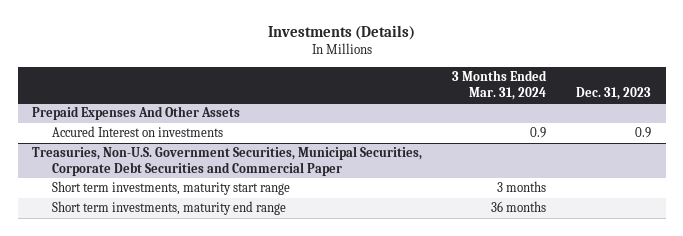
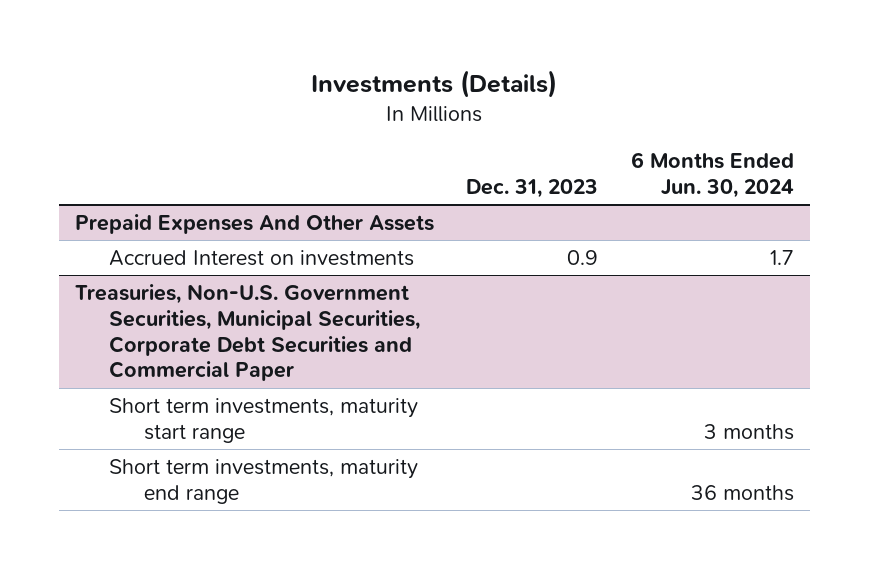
- | 3 Months Ended Mar. 31, 2024 | Dec. 31, 2023
+ | Dec. 31, 2023 | 6 Months Ended Jun. 30, 2024
@ Prepaid Expenses And Other Assets
- Accured Interest on investments | 0.9 | 0.9
+ Accrued Interest on investments | 0.9 | 1.7

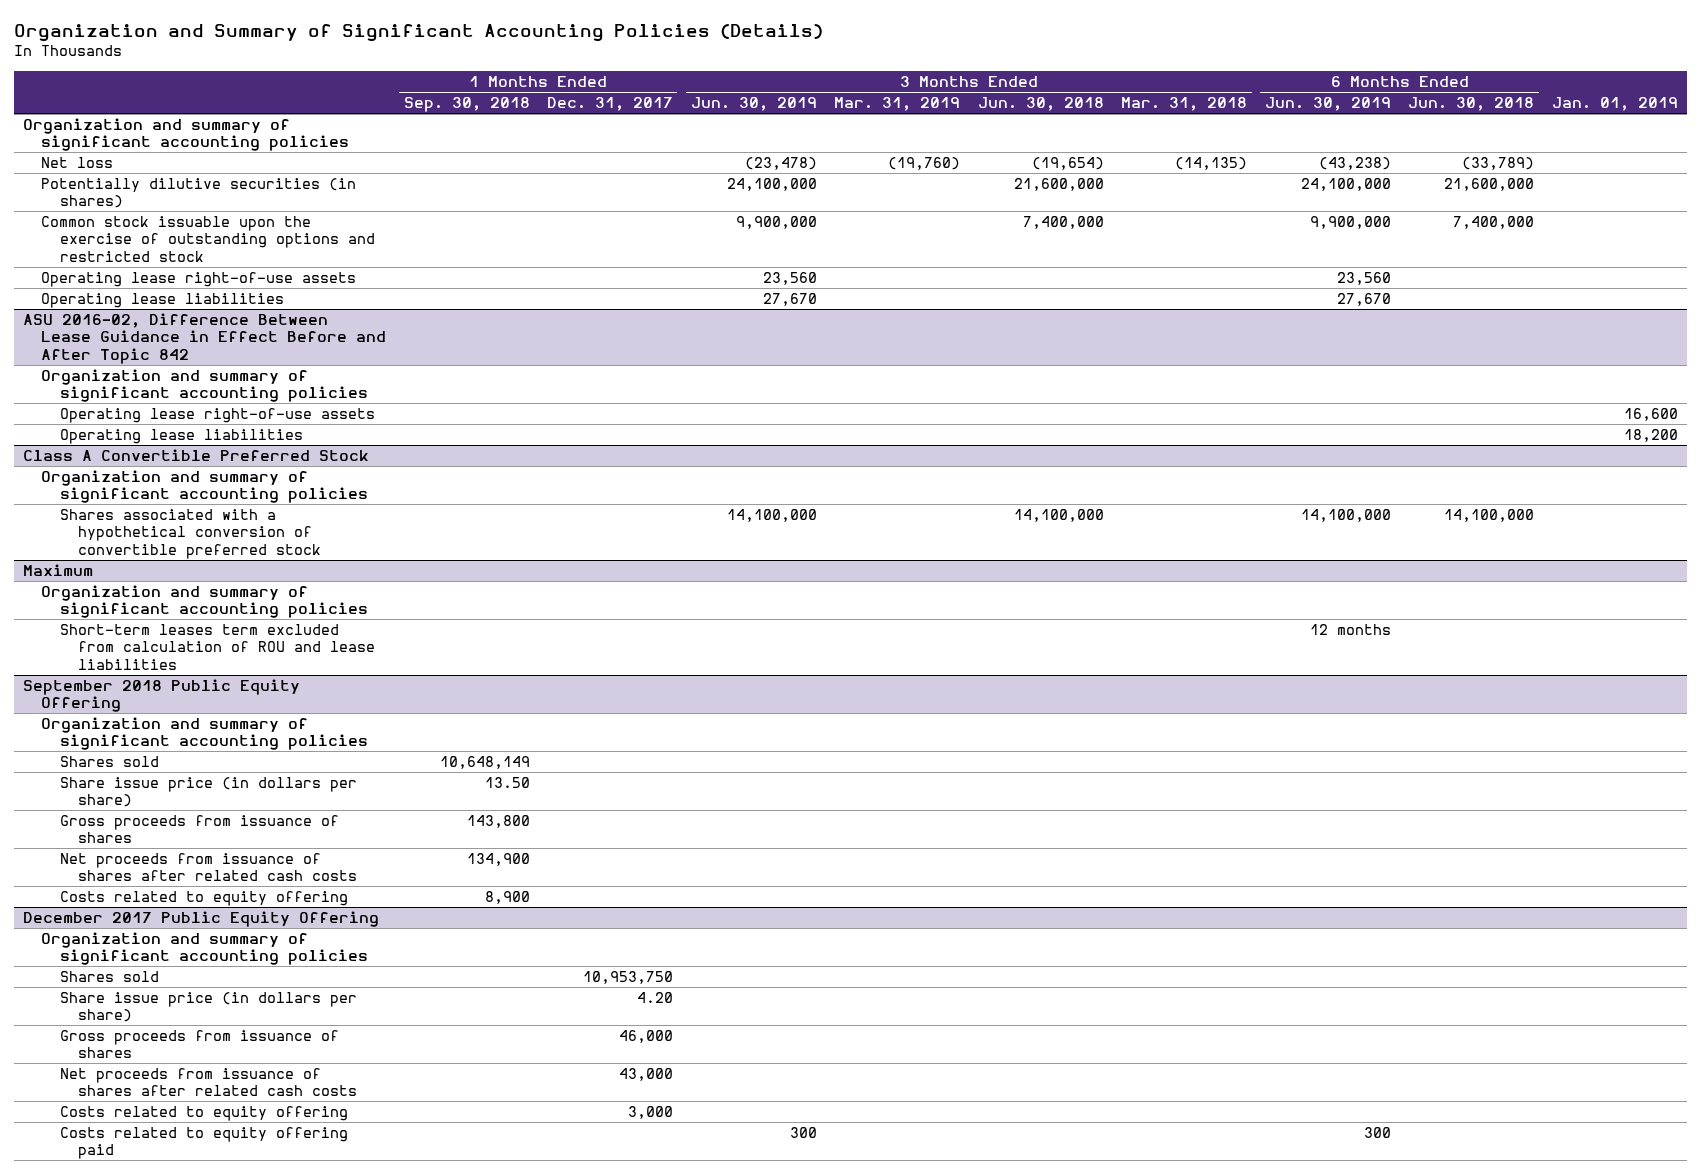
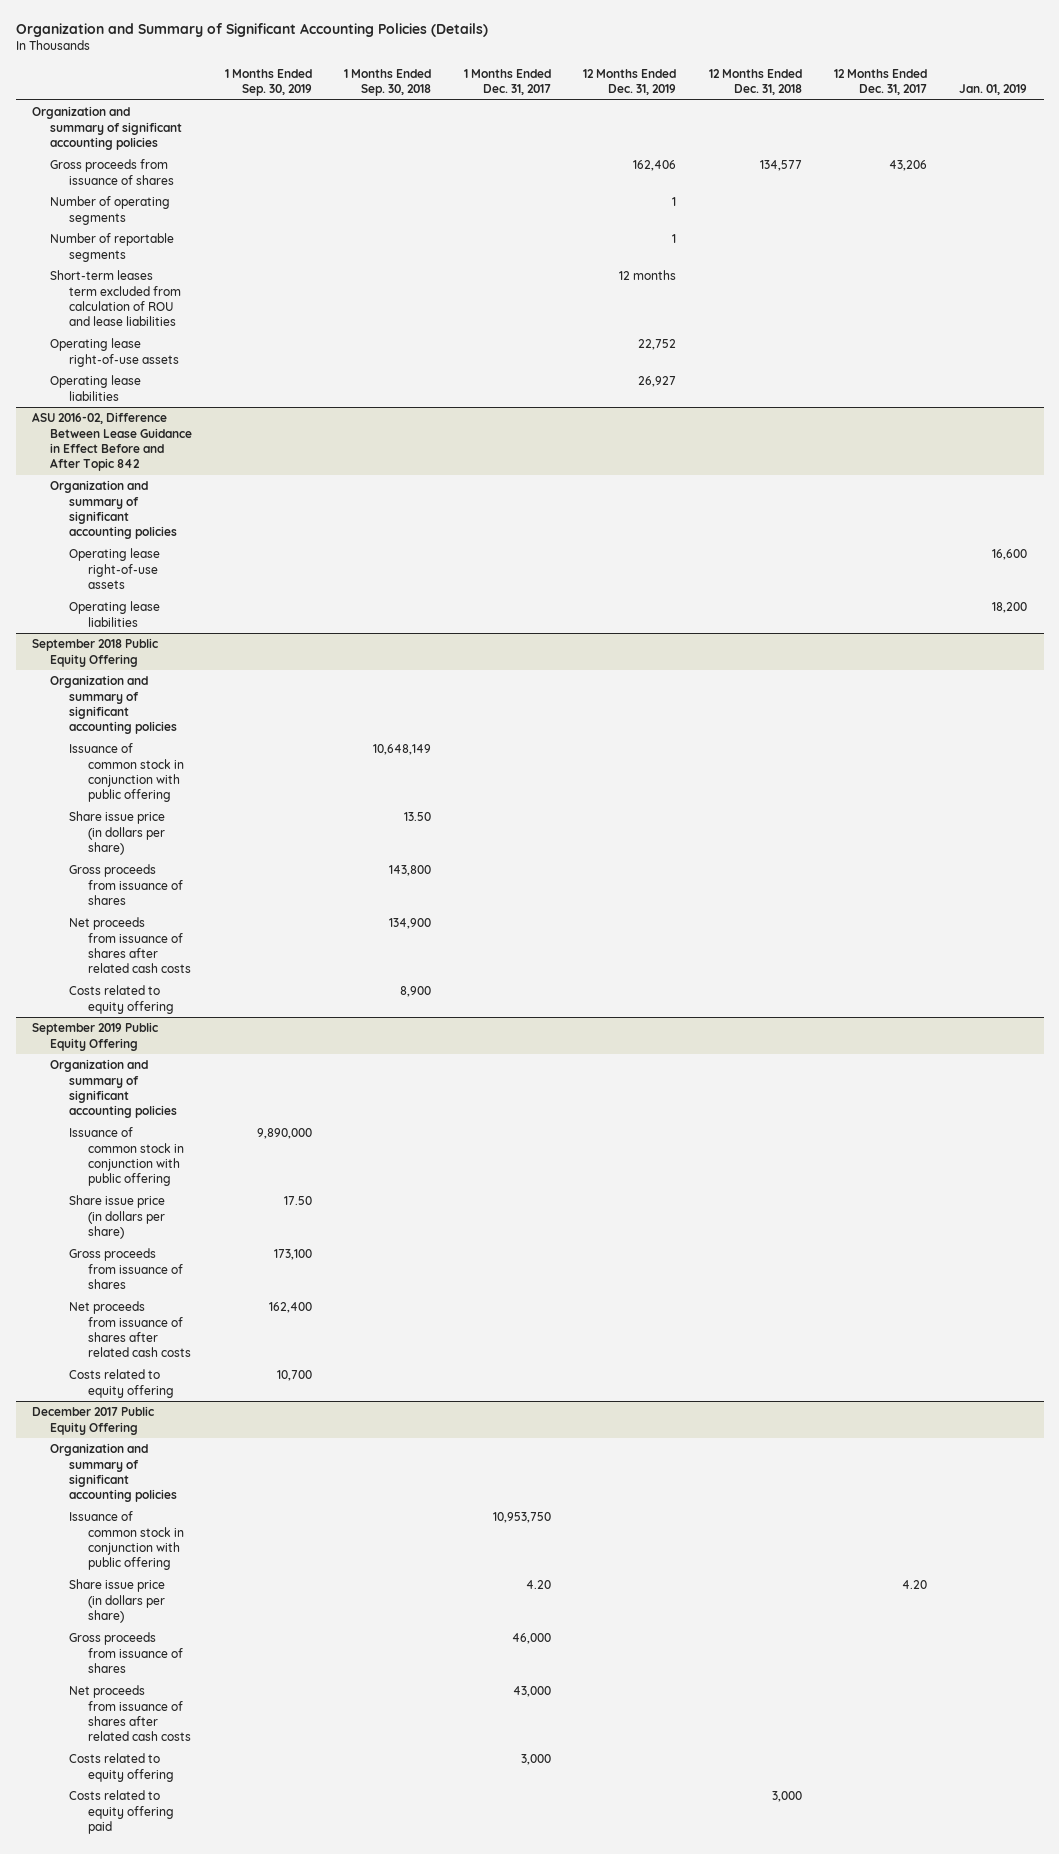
- | 1 Months Ended Sep. 30, 2018 | 1 Months Ended Dec. 31, 2017 | 3 Months Ended Jun. 30, 2019 | 3 Months Ended Mar. 31, 2019 | 3 Months Ended Jun. 30, 2018 | 3 Months Ended Mar. 31, 2018 | 6 Months Ended Jun. 30, 2019 | 6 Months Ended Jun. 30, 2018 | Jan. 01, 2019
+ | 1 Months Ended Sep. 30, 2019 | 1 Months Ended Sep. 30, 2018 | 1 Months Ended Dec. 31, 2017 | 12 Months Ended Dec. 31, 2019 | 12 Months Ended Dec. 31, 2018 | 12 Months Ended Dec. 31, 2017 | Jan. 01, 2019
- Net loss | | | (23,478) | (19,760) | (19,654) | (14,135) | (43,238) | (33,789) |
- Potentially dilutive securities (in shares) | | | 24,100,000 | | 21,600,000 | | 24,100,000 | 21,600,000 |
- Common stock issuable upon the exercise of outstanding options and restricted stock | | | 9,900,000 | | 7,400,000 | | 9,900,000 | 7,400,000 |
+ Gross proceeds from issuance of shares | | | | 162,406 | 134,577 | 43,206 |
+ Number of operating segments | | | | 1 | | |
+ Number of reportable segments | | | | 1 | | |
+ Short-term leases term excluded from calculation of ROU and lease liabilities | | | | 12 months | | |
- Class A Convertible Preferred Stock
- Organization and summary of significant accounting policies
- Shares associated with a hypothetical conversion of convertible preferred stock | | | 14,100,000 | | 14,100,000 | | 14,100,000 | 14,100,000 |
- Maximum
- Organization and summary of significant accounting policies
- Short-term leases term excluded from calculation of ROU and lease liabilities | | | | | | | 12 months | |
@ September 2018 Public Equity Offering
- Shares sold | 10,648,149 | | | | | | | |
+ Issuance of common stock in conjunction with public offering | | 10,648,149 | | | | |
+ September 2019 Public Equity Offering
+ Organization and summary of significant accounting policies
+ Issuance of common stock in conjunction with public offering | 9,890,000 | | | | | |
+ Share issue price (in dollars per share) | 17.50 | | | | | |
+ Gross proceeds from issuance of shares | 173,100 | | | | | |
+ Net proceeds from issuance of shares after related cash costs | 162,400 | | | | | |
+ Costs related to equity offering | 10,700 | | | | | |
@ December 2017 Public Equity Offering
- Shares sold | | 10,953,750 | | | | | | |
+ Issuance of common stock in conjunction with public offering | | | 10,953,750 | | | |

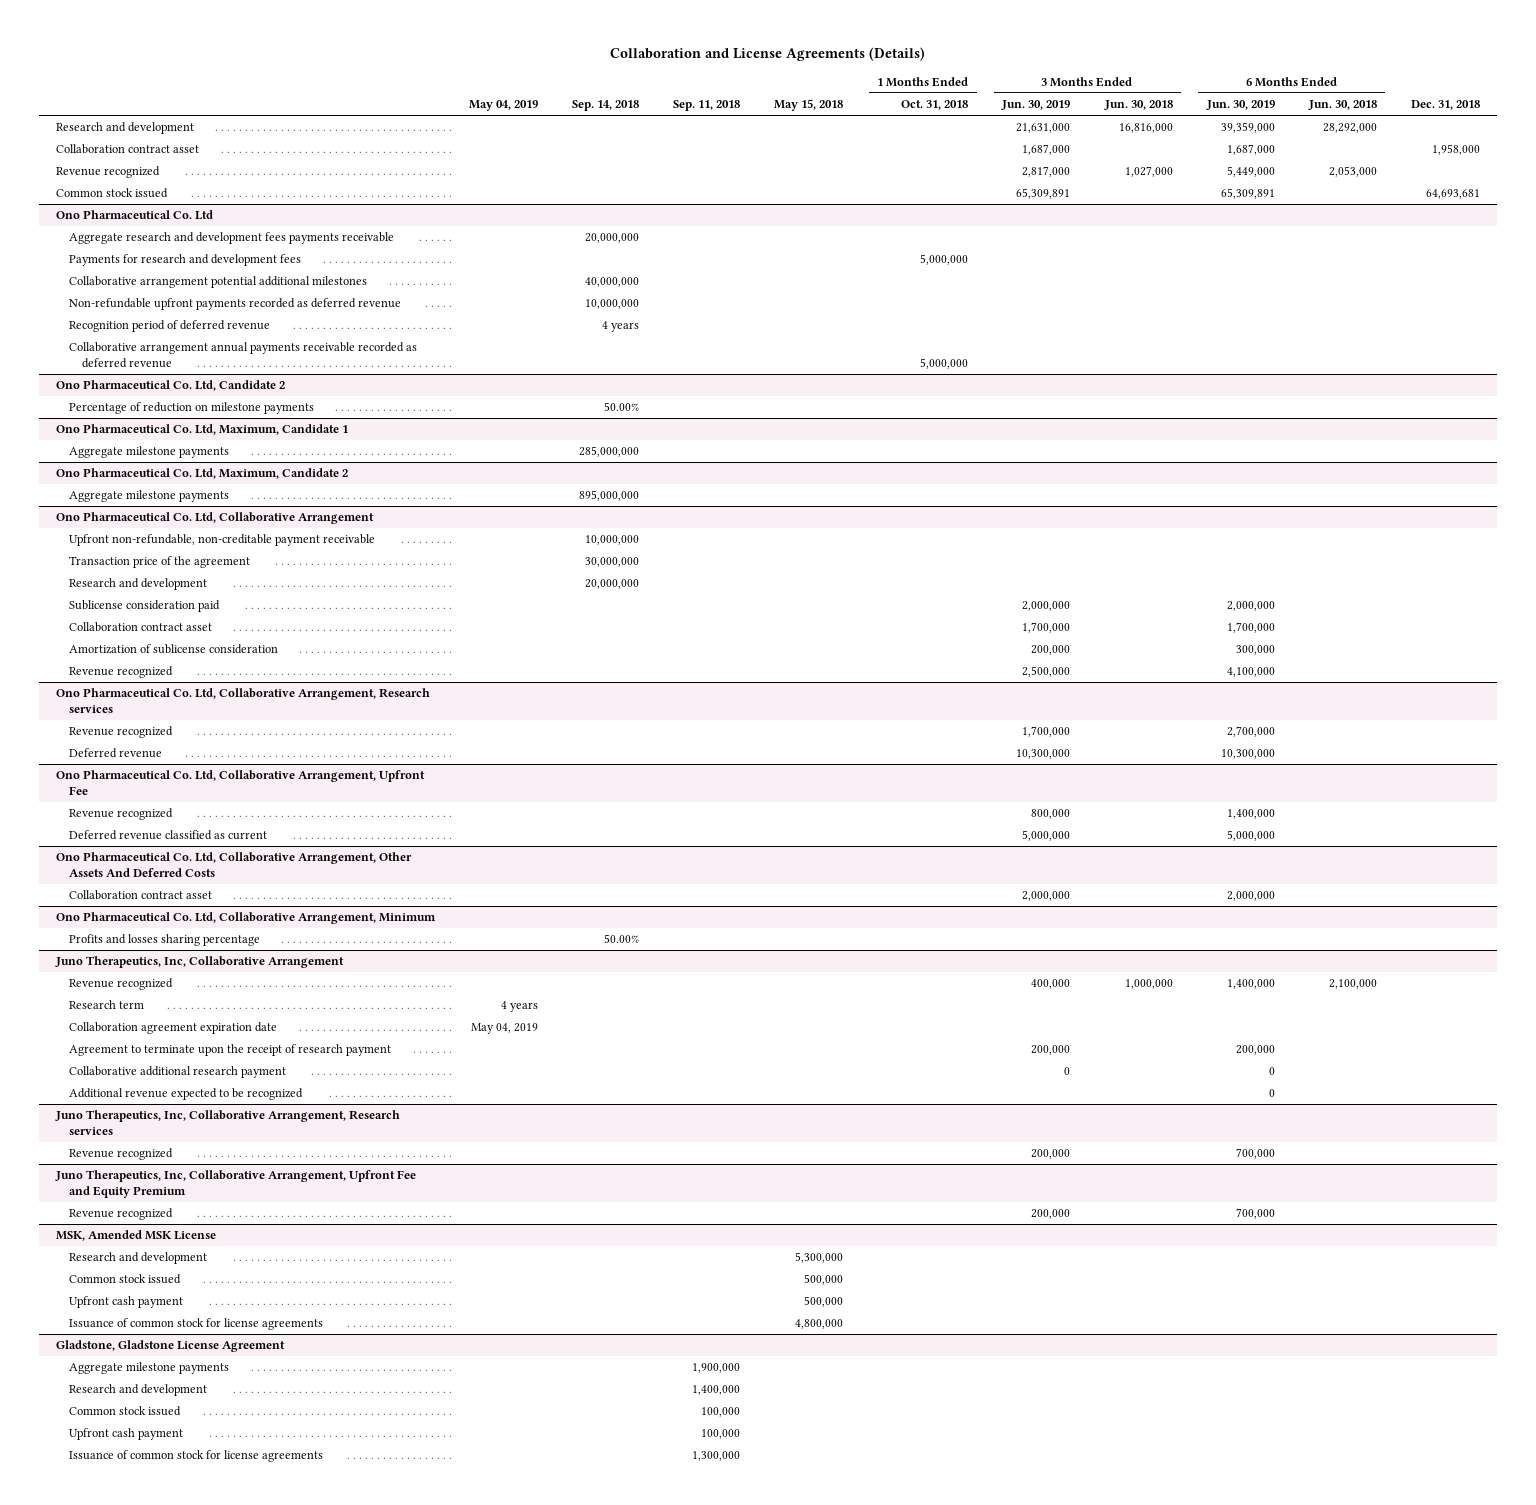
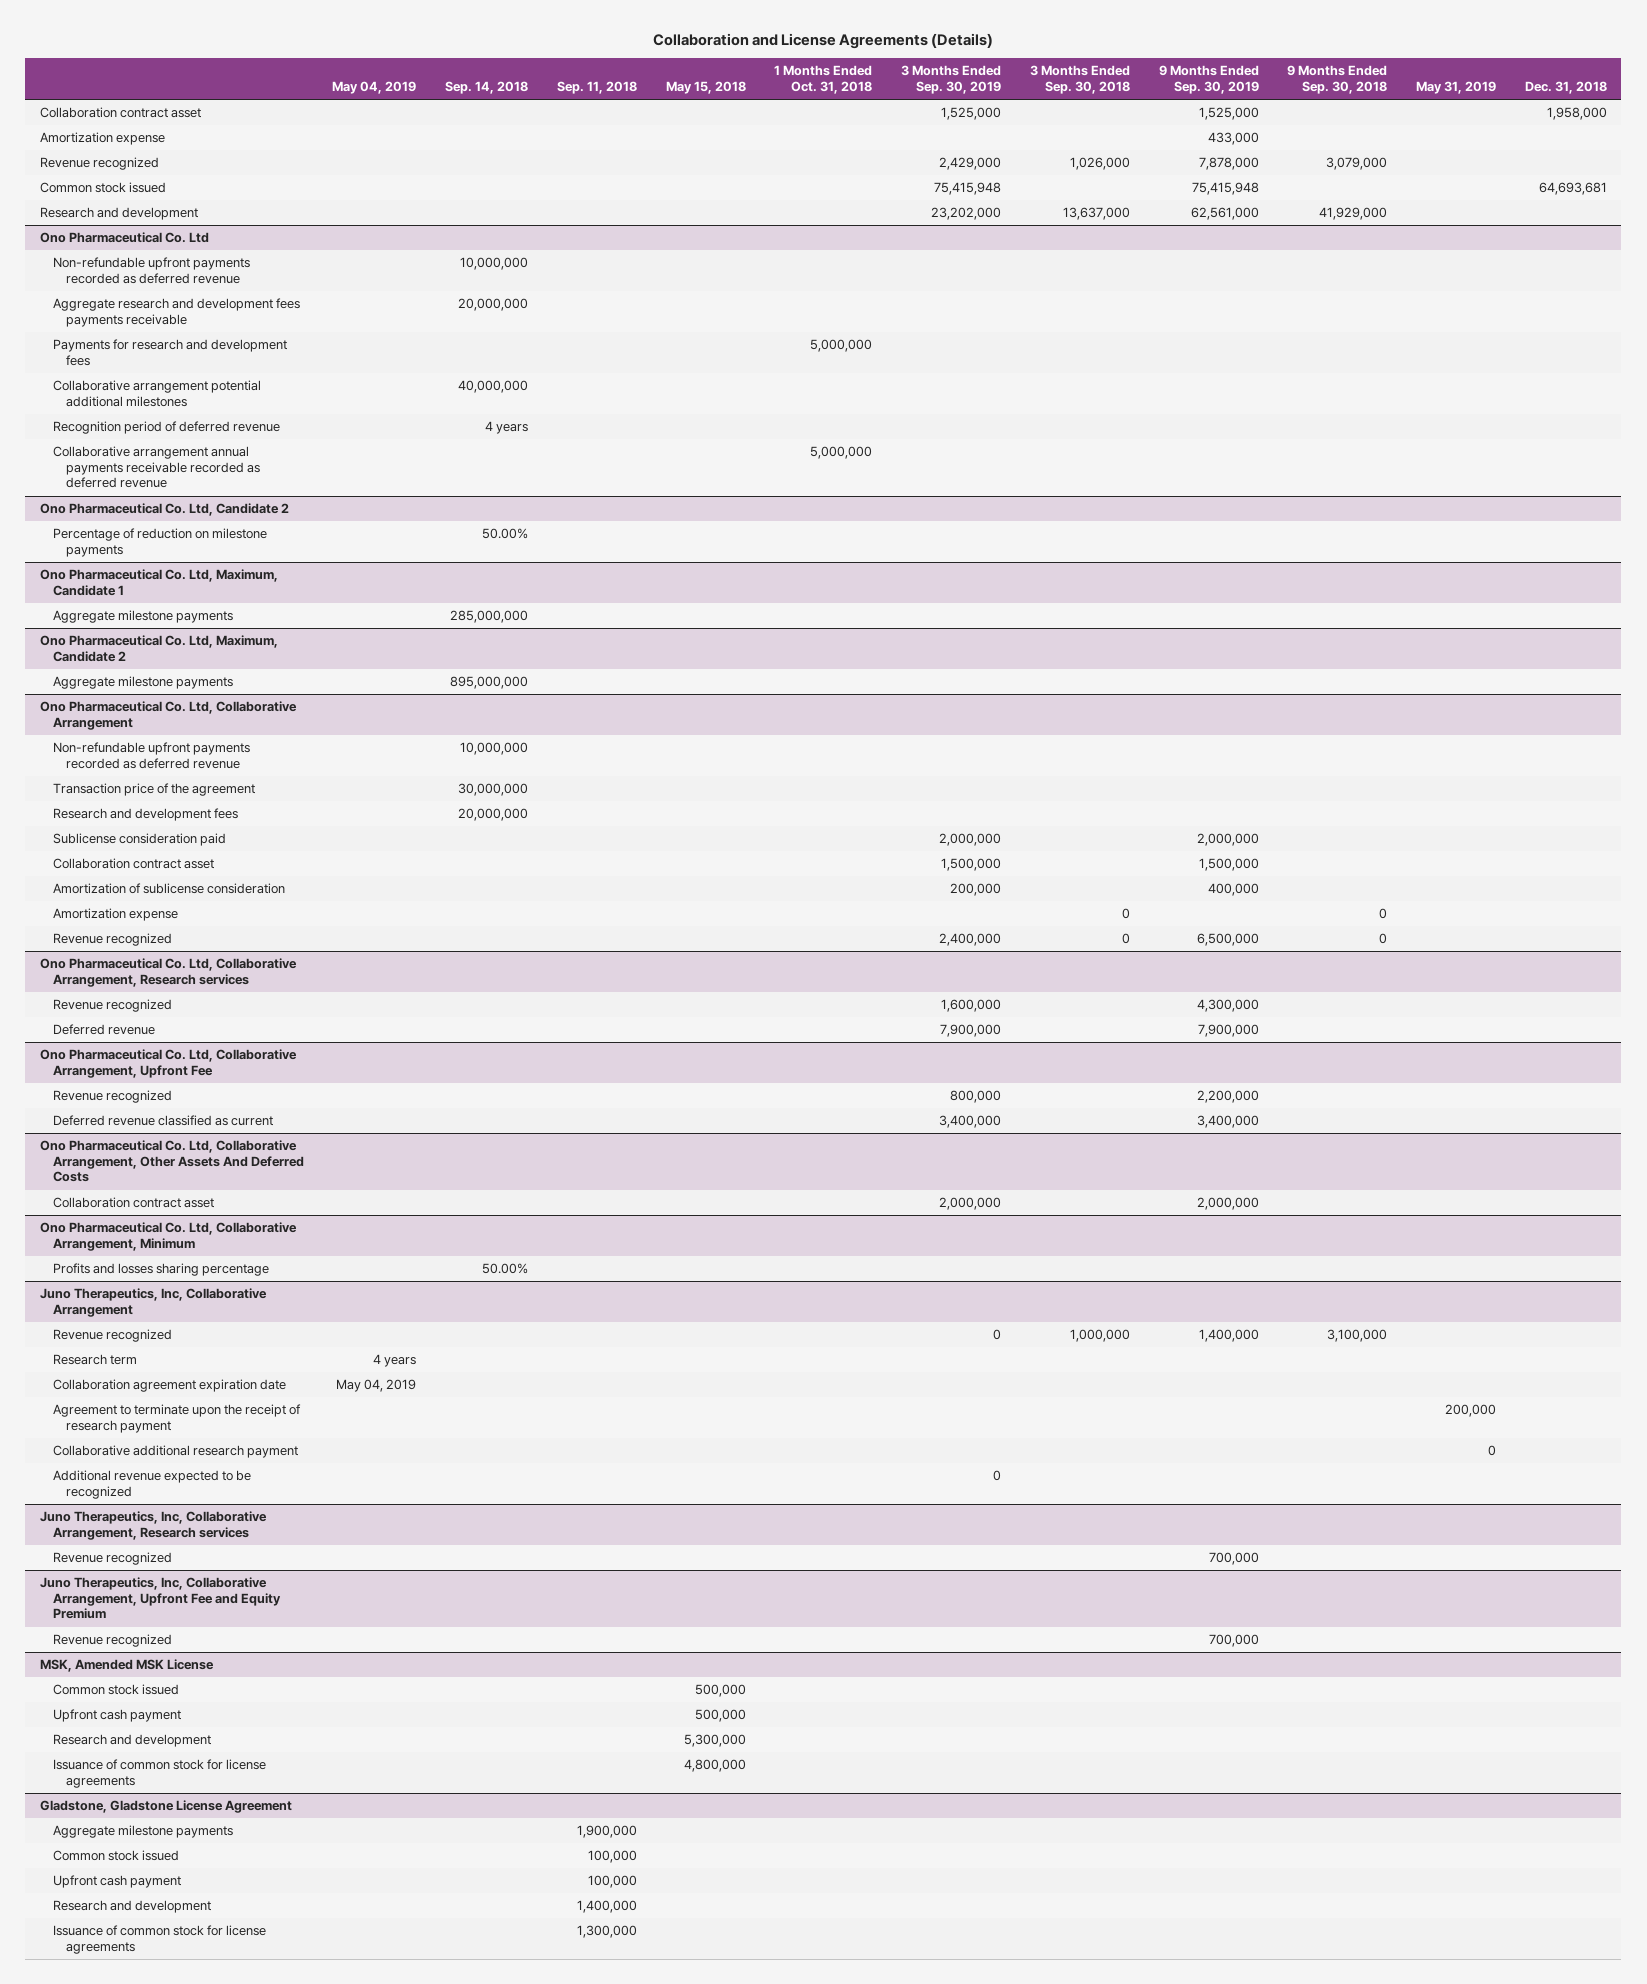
- | May 04, 2019 | Sep. 14, 2018 | Sep. 11, 2018 | May 15, 2018 | 1 Months Ended Oct. 31, 2018 | 3 Months Ended Jun. 30, 2019 | 3 Months Ended Jun. 30, 2018 | 6 Months Ended Jun. 30, 2019 | 6 Months Ended Jun. 30, 2018 | Dec. 31, 2018
+ | May 04, 2019 | Sep. 14, 2018 | Sep. 11, 2018 | May 15, 2018 | 1 Months Ended Oct. 31, 2018 | 3 Months Ended Sep. 30, 2019 | 3 Months Ended Sep. 30, 2018 | 9 Months Ended Sep. 30, 2019 | 9 Months Ended Sep. 30, 2018 | May 31, 2019 | Dec. 31, 2018
+ Amortization expense | | | | | | | | 433,000 | | |
moved down: Research and development | | | | | | 23,202,000 | 13,637,000 | 62,561,000 | 41,929,000 | |
@ Ono Pharmaceutical Co. Ltd
moved up: Non-refundable upfront payments recorded as deferred revenue | | 10,000,000 | | | | | | | | |
@ Ono Pharmaceutical Co. Ltd, Collaborative Arrangement
- Upfront non-refundable, non-creditable payment receivable | | 10,000,000 | | | | | | | |
+ Non-refundable upfront payments recorded as deferred revenue | | 10,000,000 | | | | | | | | |
- Research and development | | 20,000,000 | | | | | | | |
+ Research and development fees | | 20,000,000 | | | | | | | | |
+ Amortization expense | | | | | | | 0 | | 0 | |
@ MSK, Amended MSK License
moved down: Research and development | | | | 5,300,000 | | | | | | |
@ Gladstone, Gladstone License Agreement
moved down: Research and development | | | 1,400,000 | | | | | | | |

